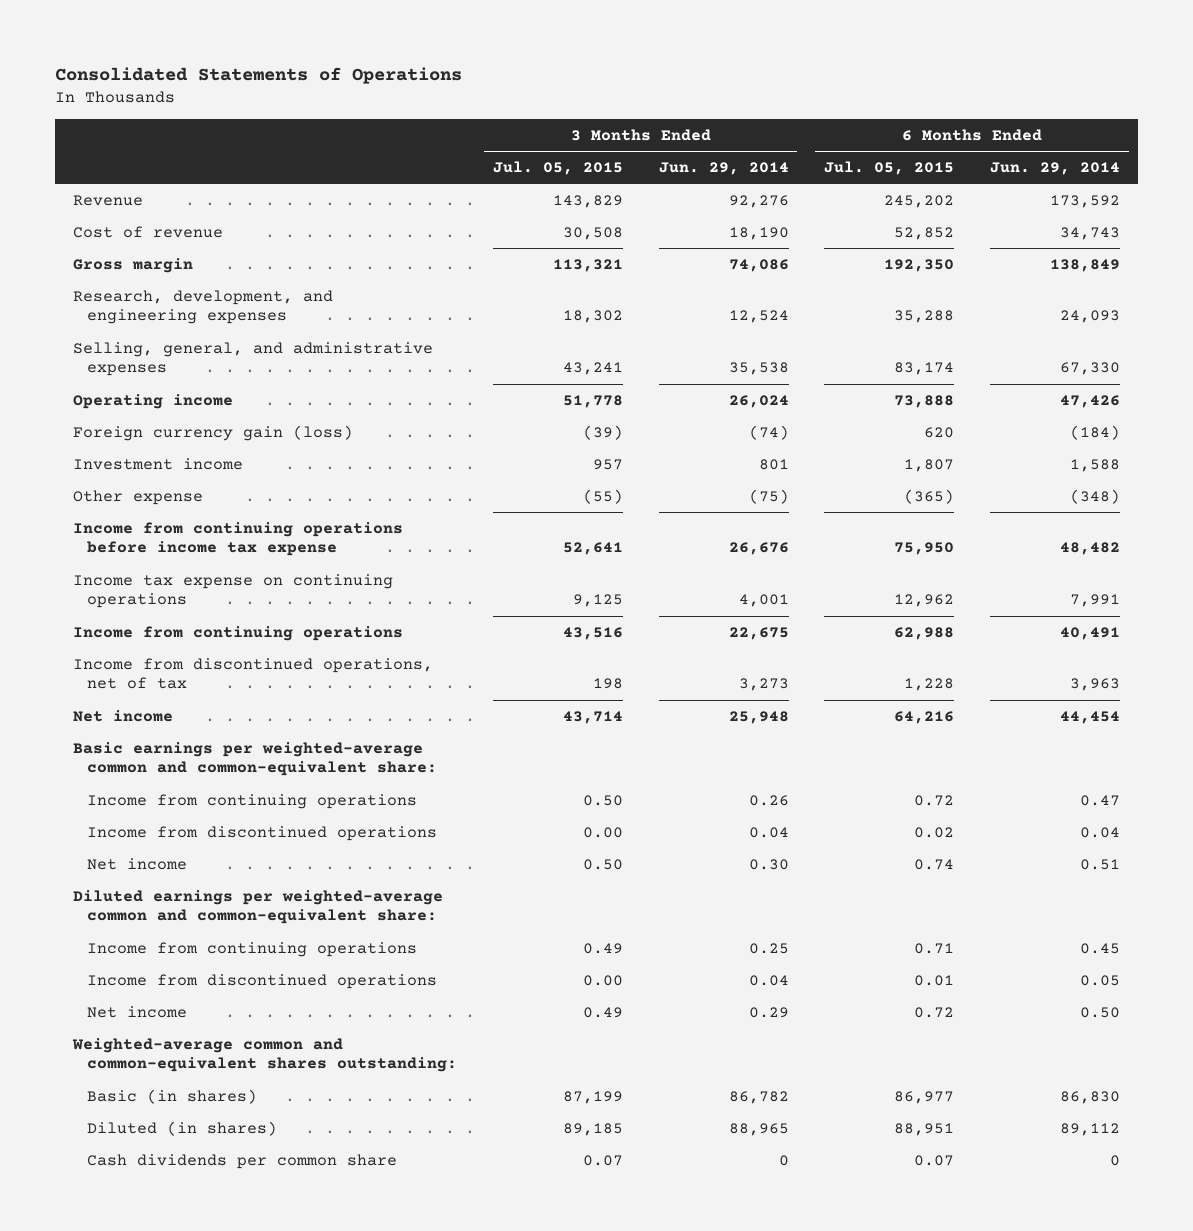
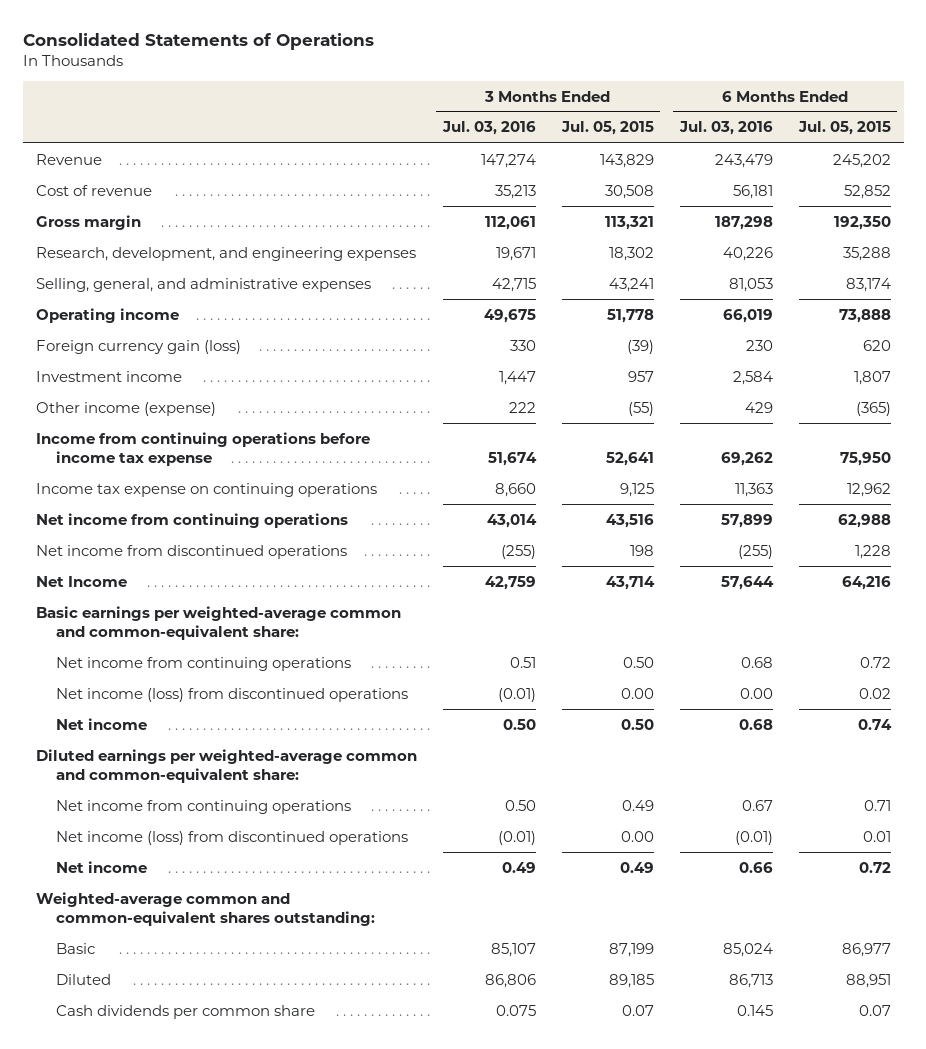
- | 3 Months Ended Jul. 05, 2015 | 3 Months Ended Jun. 29, 2014 | 6 Months Ended Jul. 05, 2015 | 6 Months Ended Jun. 29, 2014
+ | 3 Months Ended Jul. 03, 2016 | 3 Months Ended Jul. 05, 2015 | 6 Months Ended Jul. 03, 2016 | 6 Months Ended Jul. 05, 2015
- Other expense | (55) | (75) | (365) | (348)
+ Other income (expense) | 222 | (55) | 429 | (365)
- Income from continuing operations | 43,516 | 22,675 | 62,988 | 40,491
- Income from discontinued operations, net of tax | 198 | 3,273 | 1,228 | 3,963
- Net income | 43,714 | 25,948 | 64,216 | 44,454
+ Net income from continuing operations | 43,014 | 43,516 | 57,899 | 62,988
+ Net income from discontinued operations | (255) | 198 | (255) | 1,228
+ Net Income | 42,759 | 43,714 | 57,644 | 64,216
- Income from continuing operations | 0.50 | 0.26 | 0.72 | 0.47
- Income from discontinued operations | 0.00 | 0.04 | 0.02 | 0.04
+ Net income from continuing operations | 0.51 | 0.50 | 0.68 | 0.72
+ Net income (loss) from discontinued operations | (0.01) | 0.00 | 0.00 | 0.02
- Income from continuing operations | 0.49 | 0.25 | 0.71 | 0.45
- Income from discontinued operations | 0.00 | 0.04 | 0.01 | 0.05
+ Net income from continuing operations | 0.50 | 0.49 | 0.67 | 0.71
+ Net income (loss) from discontinued operations | (0.01) | 0.00 | (0.01) | 0.01
- Basic (in shares) | 87,199 | 86,782 | 86,977 | 86,830
- Diluted (in shares) | 89,185 | 88,965 | 88,951 | 89,112
+ Basic | 85,107 | 87,199 | 85,024 | 86,977
+ Diluted | 86,806 | 89,185 | 86,713 | 88,951

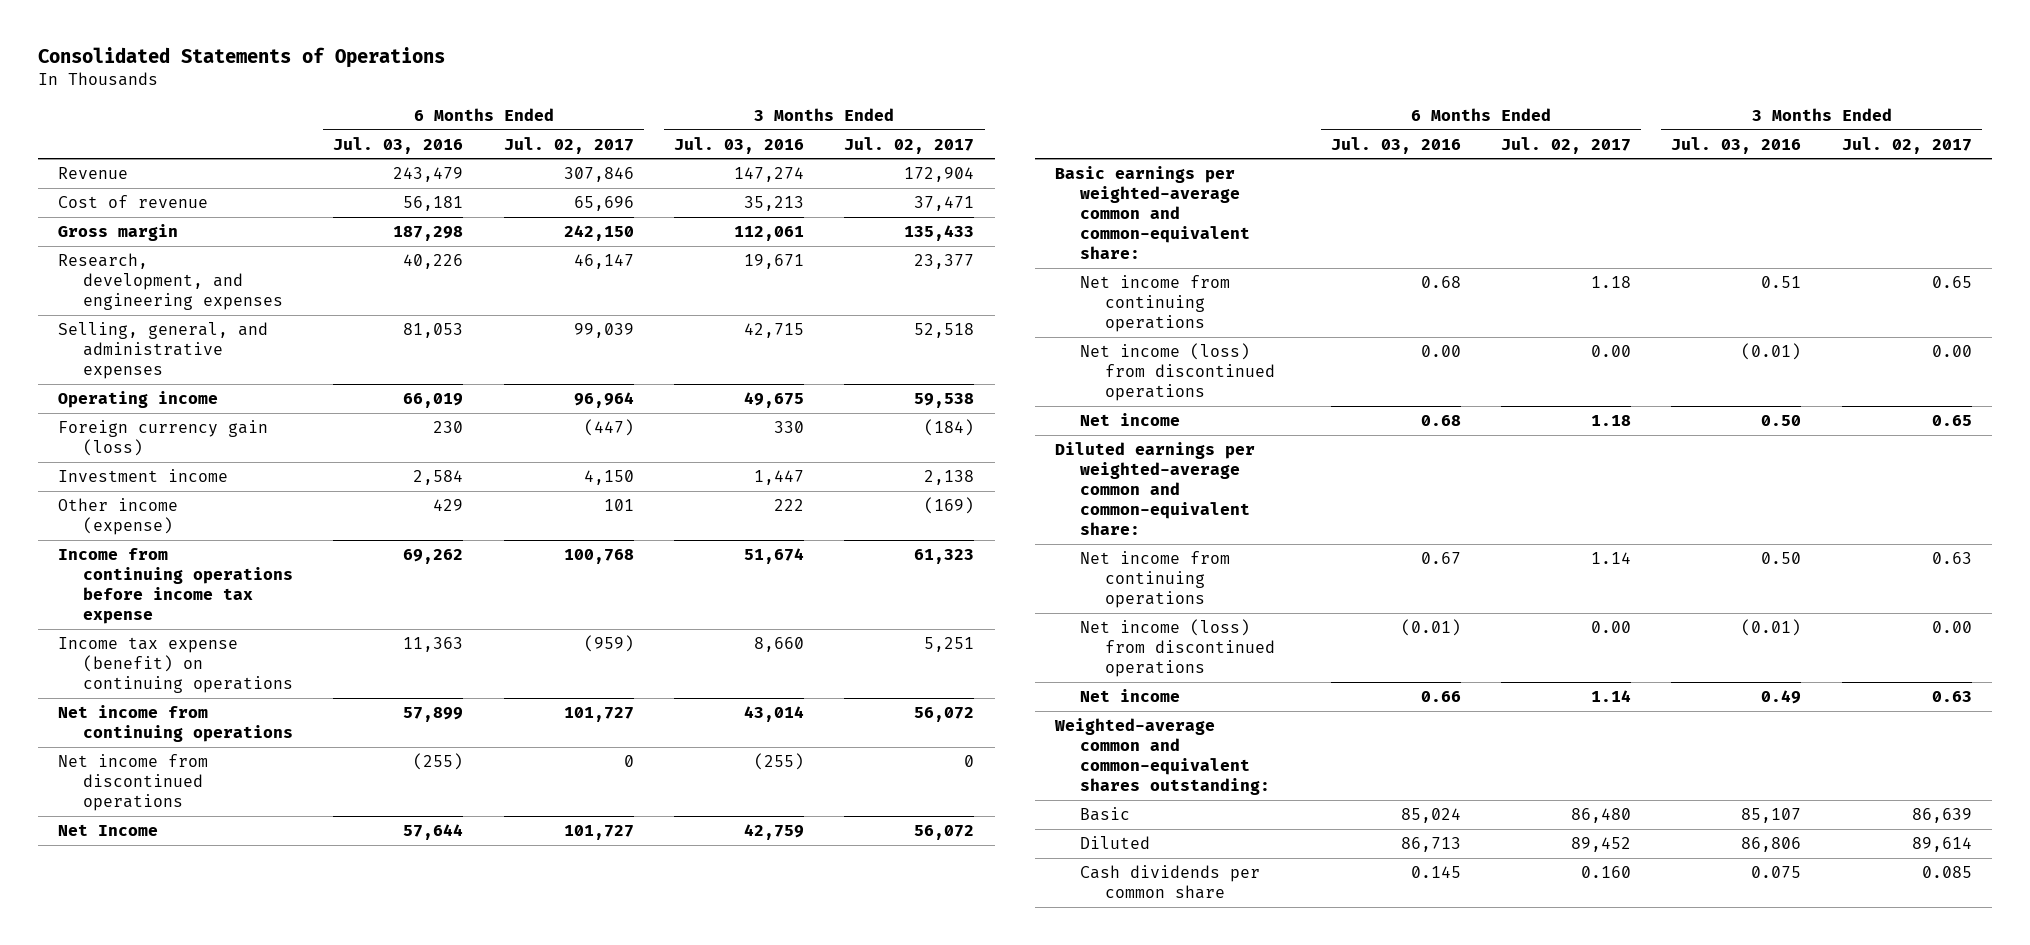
- | 3 Months Ended Jul. 03, 2016 | 3 Months Ended Jul. 05, 2015 | 6 Months Ended Jul. 03, 2016 | 6 Months Ended Jul. 05, 2015
+ | 6 Months Ended Jul. 03, 2016 | 6 Months Ended Jul. 02, 2017 | 3 Months Ended Jul. 03, 2016 | 3 Months Ended Jul. 02, 2017
- Income tax expense on continuing operations | 8,660 | 9,125 | 11,363 | 12,962
+ Income tax expense (benefit) on continuing operations | 11,363 | (959) | 8,660 | 5,251

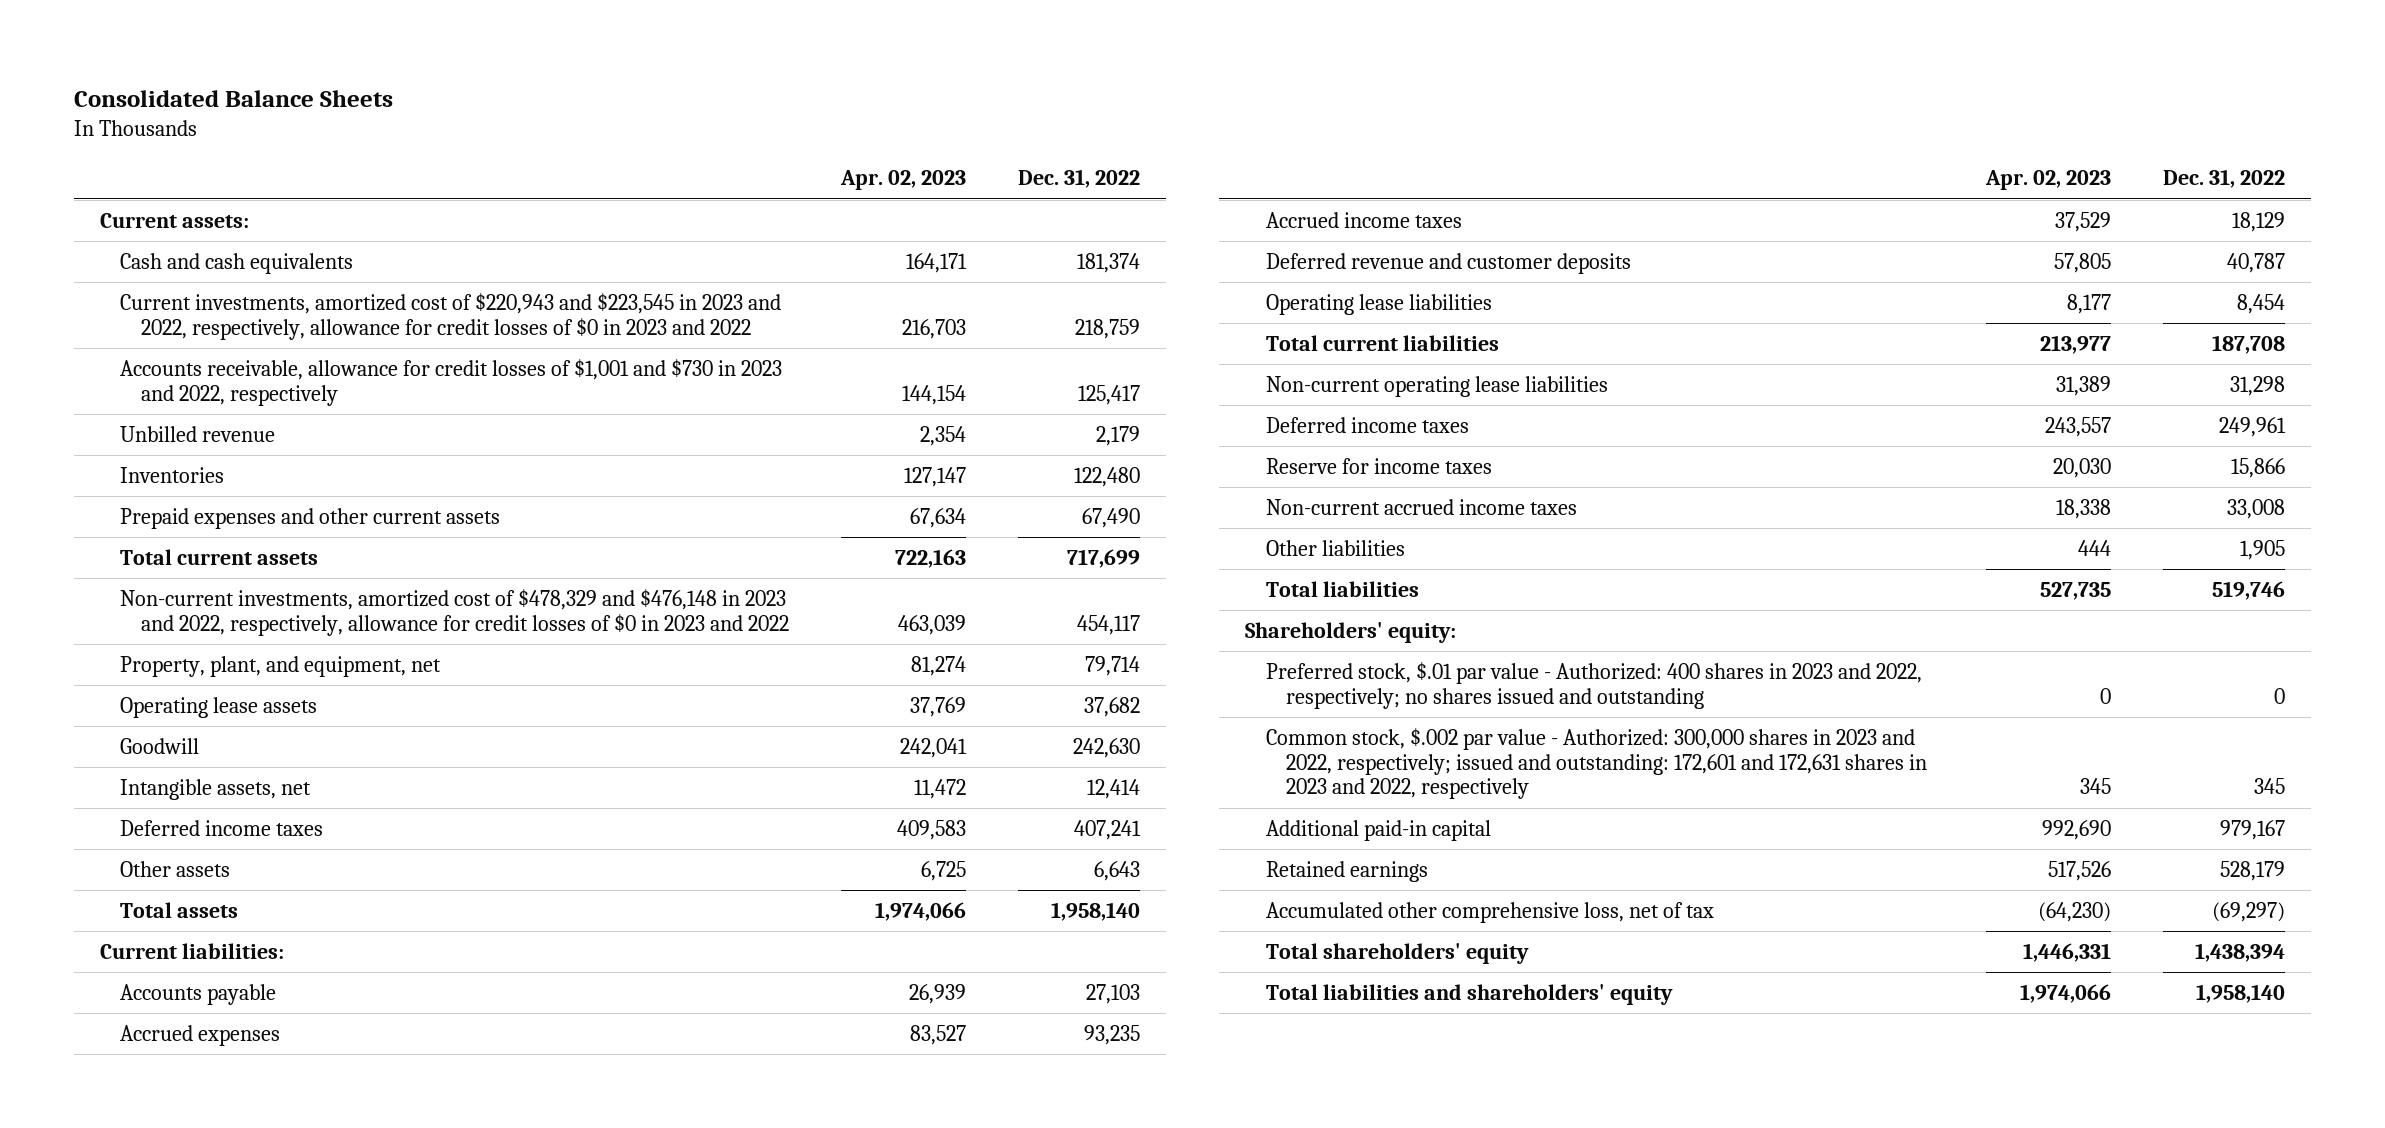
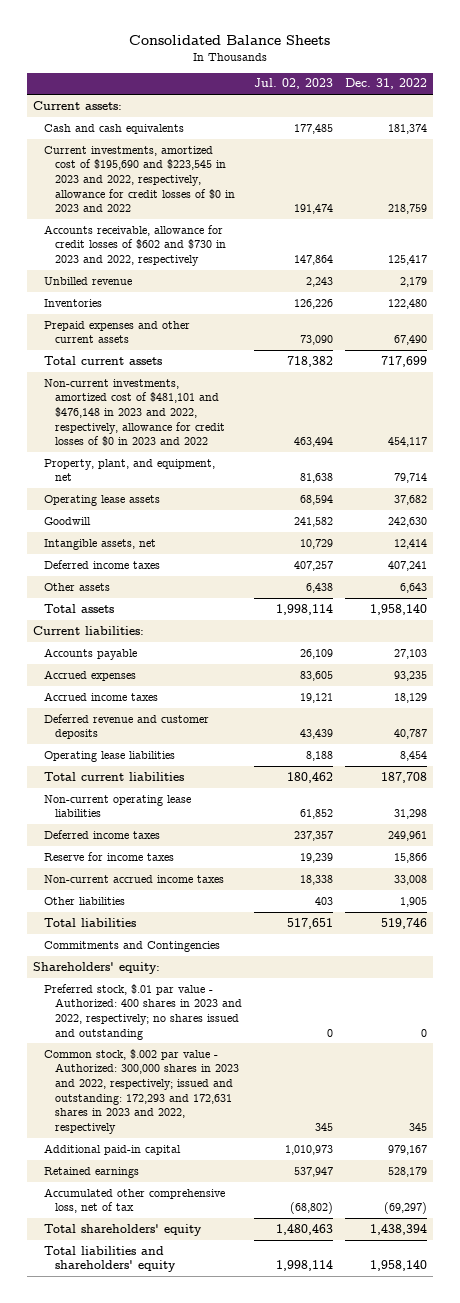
- | Apr. 02, 2023 | Dec. 31, 2022
+ | Jul. 02, 2023 | Dec. 31, 2022
- Current investments, amortized cost of $220,943 and $223,545 in 2023 and 2022, respectively, allowance for credit losses of $0 in 2023 and 2022 | 216,703 | 218,759
- Accounts receivable, allowance for credit losses of $1,001 and $730 in 2023 and 2022, respectively | 144,154 | 125,417
+ Current investments, amortized cost of $195,690 and $223,545 in 2023 and 2022, respectively, allowance for credit losses of $0 in 2023 and 2022 | 191,474 | 218,759
+ Accounts receivable, allowance for credit losses of $602 and $730 in 2023 and 2022, respectively | 147,864 | 125,417
- Non-current investments, amortized cost of $478,329 and $476,148 in 2023 and 2022, respectively, allowance for credit losses of $0 in 2023 and 2022 | 463,039 | 454,117
+ Non-current investments, amortized cost of $481,101 and $476,148 in 2023 and 2022, respectively, allowance for credit losses of $0 in 2023 and 2022 | 463,494 | 454,117
+ Commitments and Contingencies
- Common stock, $.002 par value - Authorized: 300,000 shares in 2023 and 2022, respectively; issued and outstanding: 172,601 and 172,631 shares in 2023 and 2022, respectively | 345 | 345
+ Common stock, $.002 par value - Authorized: 300,000 shares in 2023 and 2022, respectively; issued and outstanding: 172,293 and 172,631 shares in 2023 and 2022, respectively | 345 | 345

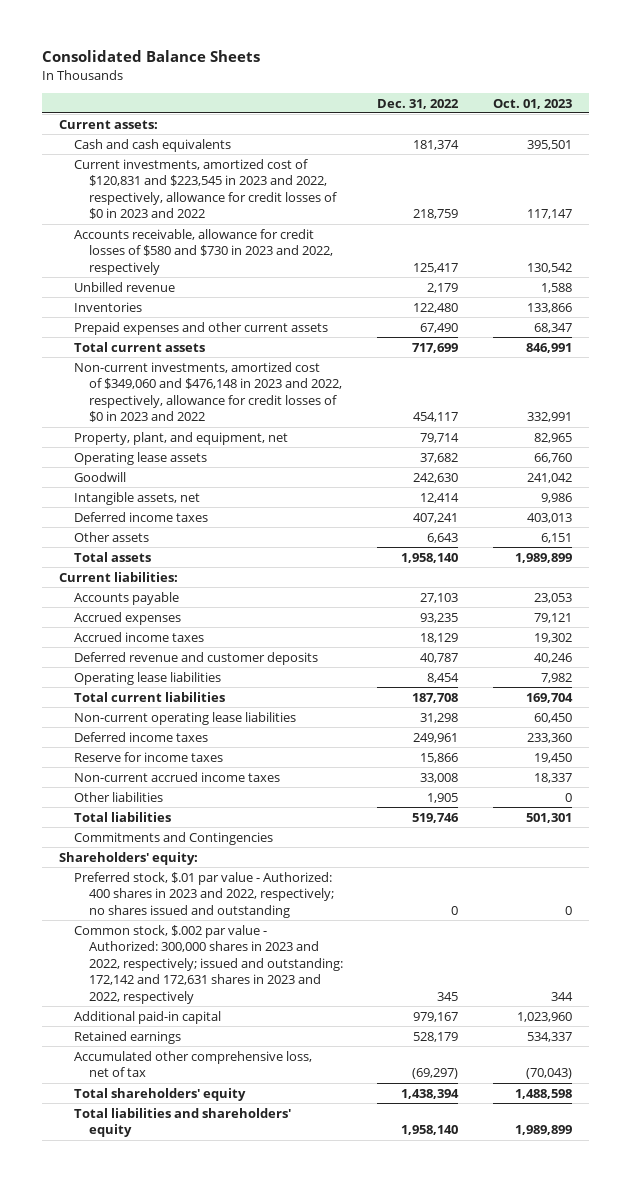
- | Jul. 02, 2023 | Dec. 31, 2022
+ | Dec. 31, 2022 | Oct. 01, 2023
- Current investments, amortized cost of $195,690 and $223,545 in 2023 and 2022, respectively, allowance for credit losses of $0 in 2023 and 2022 | 191,474 | 218,759
- Accounts receivable, allowance for credit losses of $602 and $730 in 2023 and 2022, respectively | 147,864 | 125,417
+ Current investments, amortized cost of $120,831 and $223,545 in 2023 and 2022, respectively, allowance for credit losses of $0 in 2023 and 2022 | 218,759 | 117,147
+ Accounts receivable, allowance for credit losses of $580 and $730 in 2023 and 2022, respectively | 125,417 | 130,542
- Non-current investments, amortized cost of $481,101 and $476,148 in 2023 and 2022, respectively, allowance for credit losses of $0 in 2023 and 2022 | 463,494 | 454,117
+ Non-current investments, amortized cost of $349,060 and $476,148 in 2023 and 2022, respectively, allowance for credit losses of $0 in 2023 and 2022 | 454,117 | 332,991
- Common stock, $.002 par value - Authorized: 300,000 shares in 2023 and 2022, respectively; issued and outstanding: 172,293 and 172,631 shares in 2023 and 2022, respectively | 345 | 345
+ Common stock, $.002 par value - Authorized: 300,000 shares in 2023 and 2022, respectively; issued and outstanding: 172,142 and 172,631 shares in 2023 and 2022, respectively | 345 | 344

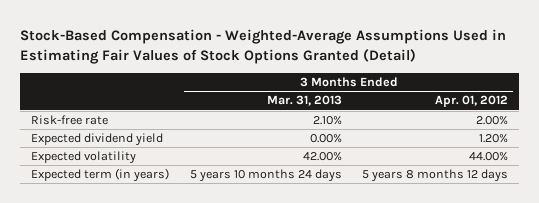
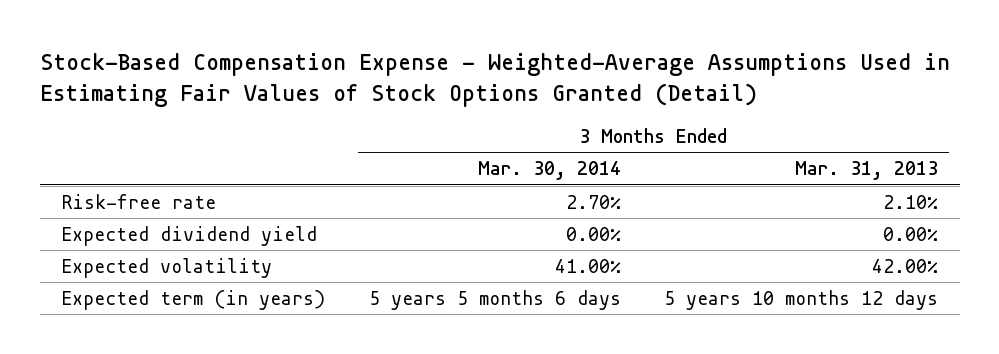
- Stock-Based Compensation - Weighted-Average Assumptions Used in Estimating Fair Values of Stock Options Granted (Detail)
+ Stock-Based Compensation Expense - Weighted-Average Assumptions Used in Estimating Fair Values of Stock Options Granted (Detail)
- | 3 Months Ended Mar. 31, 2013 | 3 Months Ended Apr. 01, 2012
+ | 3 Months Ended Mar. 30, 2014 | 3 Months Ended Mar. 31, 2013
- Expected term (in years) | 5 years 10 months 24 days | 5 years 8 months 12 days
+ Expected term (in years) | 5 years 5 months 6 days | 5 years 10 months 12 days

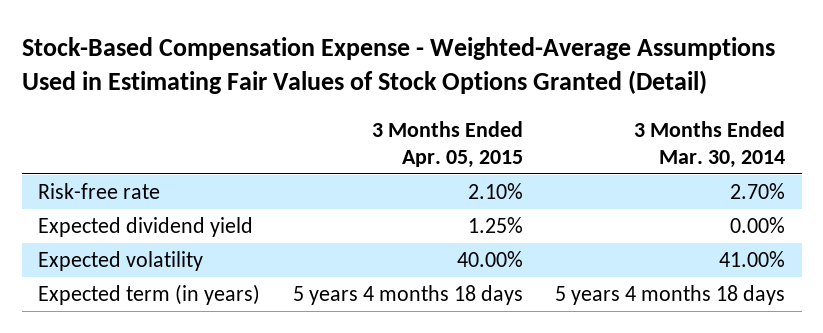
- | 3 Months Ended Mar. 30, 2014 | 3 Months Ended Mar. 31, 2013
+ | 3 Months Ended Apr. 05, 2015 | 3 Months Ended Mar. 30, 2014
- Expected term (in years) | 5 years 5 months 6 days | 5 years 10 months 12 days
+ Expected term (in years) | 5 years 4 months 18 days | 5 years 4 months 18 days

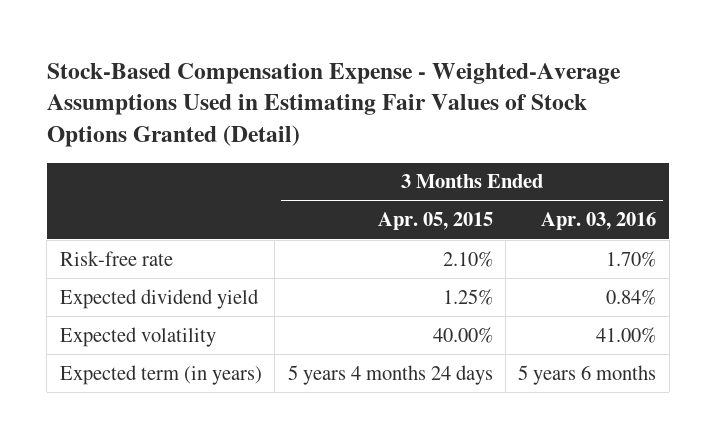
- | 3 Months Ended Apr. 05, 2015 | 3 Months Ended Mar. 30, 2014
+ | 3 Months Ended Apr. 05, 2015 | 3 Months Ended Apr. 03, 2016
- Expected term (in years) | 5 years 4 months 18 days | 5 years 4 months 18 days
+ Expected term (in years) | 5 years 4 months 24 days | 5 years 6 months

